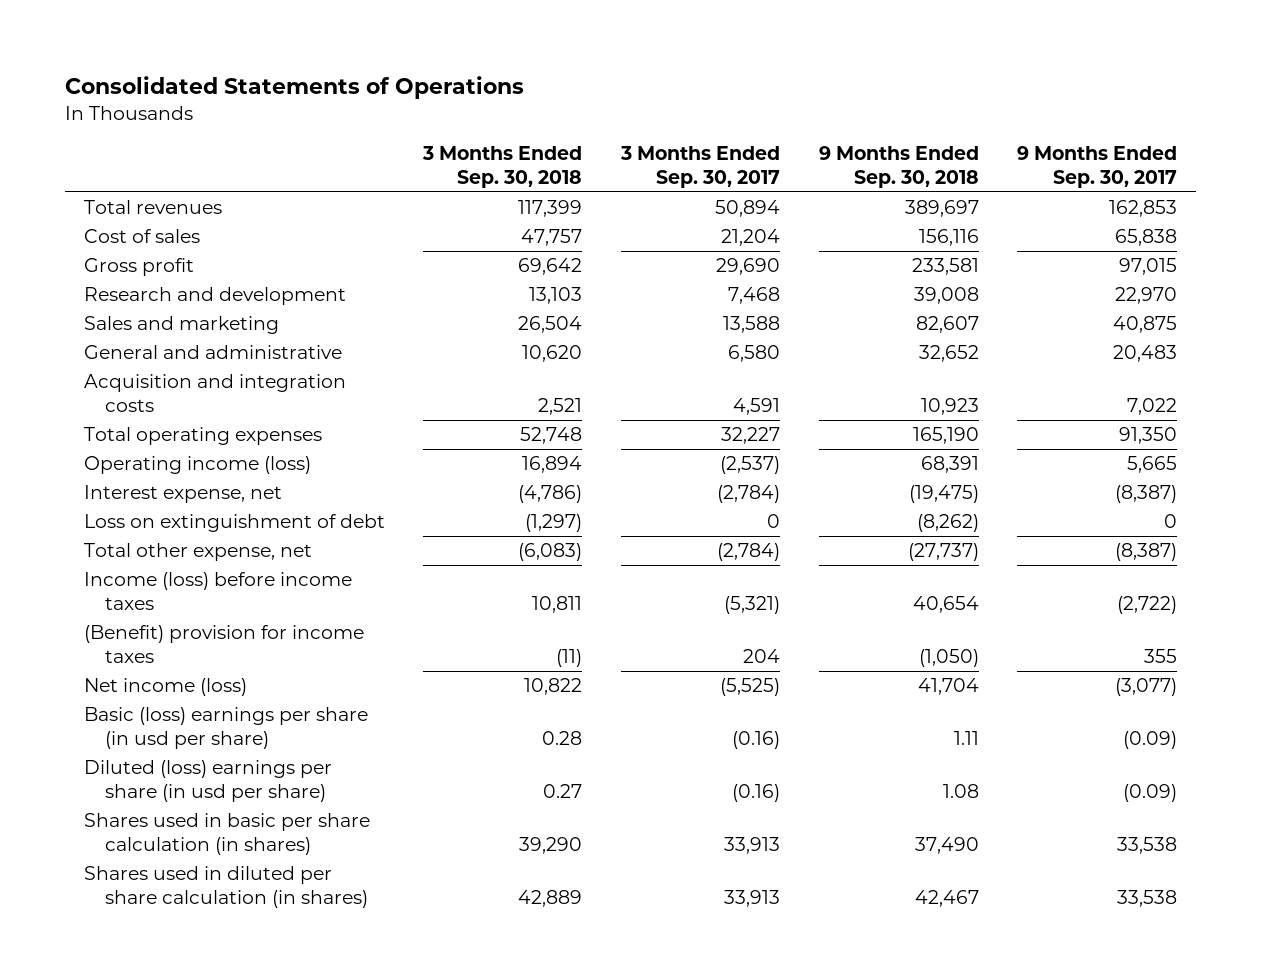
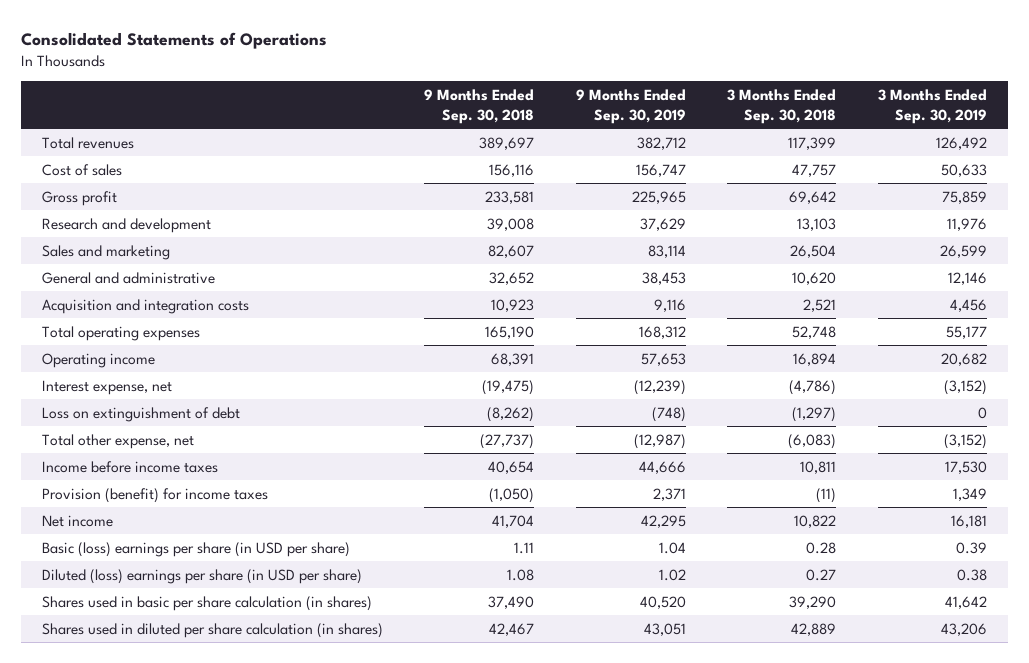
- | 3 Months Ended Sep. 30, 2018 | 3 Months Ended Sep. 30, 2017 | 9 Months Ended Sep. 30, 2018 | 9 Months Ended Sep. 30, 2017
+ | 9 Months Ended Sep. 30, 2018 | 9 Months Ended Sep. 30, 2019 | 3 Months Ended Sep. 30, 2018 | 3 Months Ended Sep. 30, 2019
- Operating income (loss) | 16,894 | (2,537) | 68,391 | 5,665
+ Operating income | 68,391 | 57,653 | 16,894 | 20,682
- Income (loss) before income taxes | 10,811 | (5,321) | 40,654 | (2,722)
- (Benefit) provision for income taxes | (11) | 204 | (1,050) | 355
- Net income (loss) | 10,822 | (5,525) | 41,704 | (3,077)
- Basic (loss) earnings per share (in usd per share) | 0.28 | (0.16) | 1.11 | (0.09)
- Diluted (loss) earnings per share (in usd per share) | 0.27 | (0.16) | 1.08 | (0.09)
+ Income before income taxes | 40,654 | 44,666 | 10,811 | 17,530
+ Provision (benefit) for income taxes | (1,050) | 2,371 | (11) | 1,349
+ Net income | 41,704 | 42,295 | 10,822 | 16,181
+ Basic (loss) earnings per share (in USD per share) | 1.11 | 1.04 | 0.28 | 0.39
+ Diluted (loss) earnings per share (in USD per share) | 1.08 | 1.02 | 0.27 | 0.38

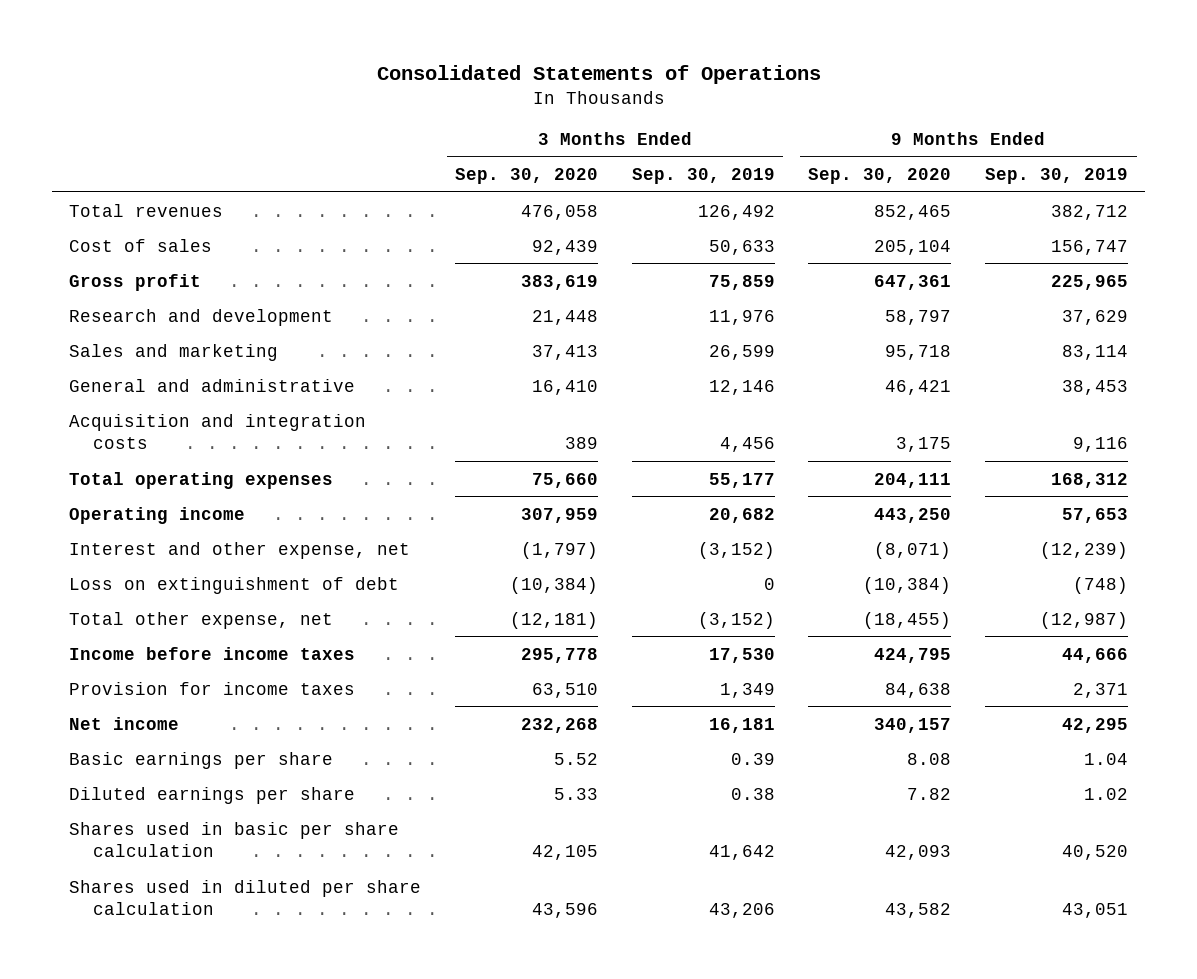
- | 9 Months Ended Sep. 30, 2018 | 9 Months Ended Sep. 30, 2019 | 3 Months Ended Sep. 30, 2018 | 3 Months Ended Sep. 30, 2019
+ | 3 Months Ended Sep. 30, 2020 | 3 Months Ended Sep. 30, 2019 | 9 Months Ended Sep. 30, 2020 | 9 Months Ended Sep. 30, 2019
- Interest expense, net | (19,475) | (12,239) | (4,786) | (3,152)
+ Interest and other expense, net | (1,797) | (3,152) | (8,071) | (12,239)
- Provision (benefit) for income taxes | (1,050) | 2,371 | (11) | 1,349
+ Provision for income taxes | 63,510 | 1,349 | 84,638 | 2,371
- Basic (loss) earnings per share (in USD per share) | 1.11 | 1.04 | 0.28 | 0.39
- Diluted (loss) earnings per share (in USD per share) | 1.08 | 1.02 | 0.27 | 0.38
- Shares used in basic per share calculation (in shares) | 37,490 | 40,520 | 39,290 | 41,642
- Shares used in diluted per share calculation (in shares) | 42,467 | 43,051 | 42,889 | 43,206
+ Basic earnings per share | 5.52 | 0.39 | 8.08 | 1.04
+ Diluted earnings per share | 5.33 | 0.38 | 7.82 | 1.02
+ Shares used in basic per share calculation | 42,105 | 41,642 | 42,093 | 40,520
+ Shares used in diluted per share calculation | 43,596 | 43,206 | 43,582 | 43,051

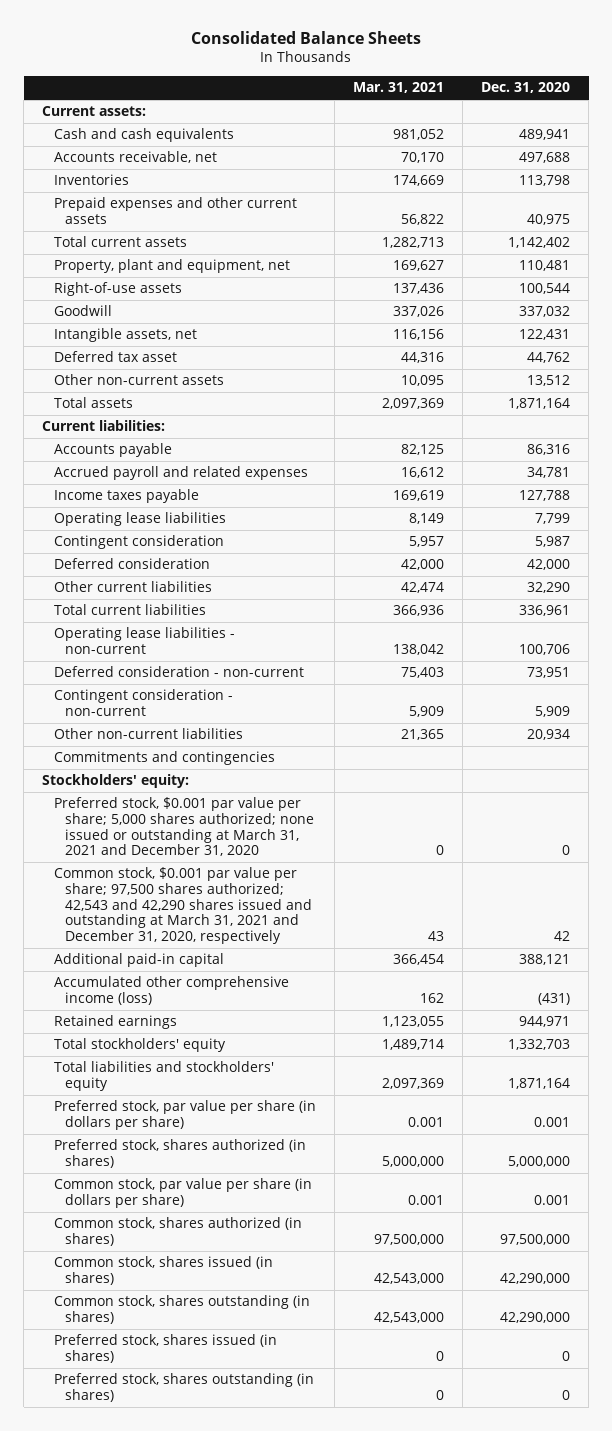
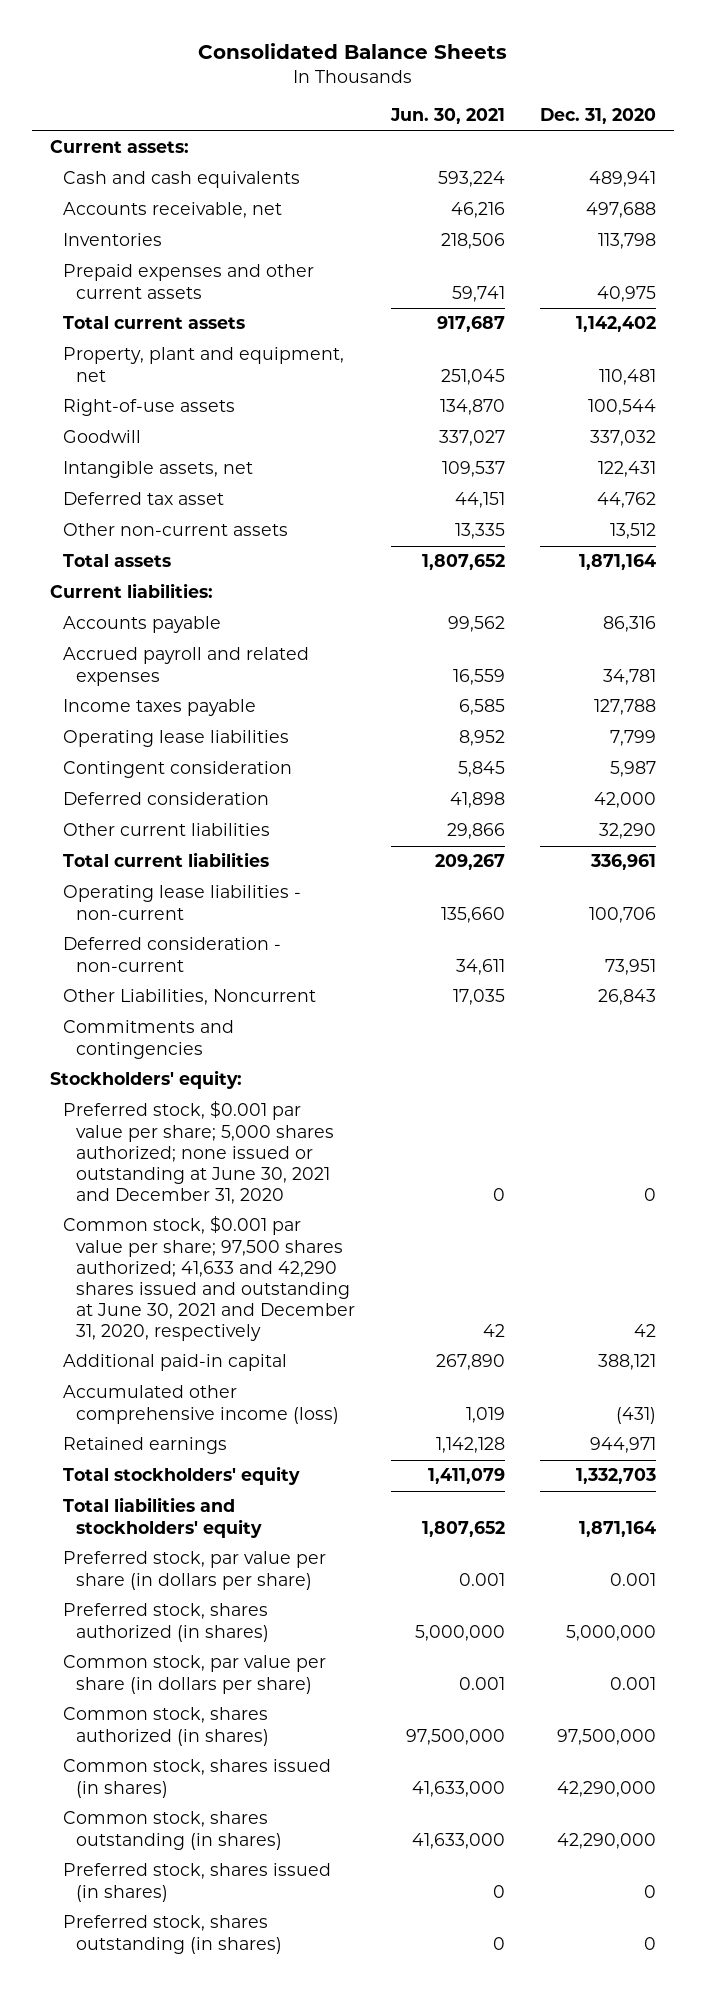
- | Mar. 31, 2021 | Dec. 31, 2020
+ | Jun. 30, 2021 | Dec. 31, 2020
- Contingent consideration - non-current | 5,909 | 5,909
- Other non-current liabilities | 21,365 | 20,934
+ Other Liabilities, Noncurrent | 17,035 | 26,843
- Preferred stock, $0.001 par value per share; 5,000 shares authorized; none issued or outstanding at March 31, 2021 and December 31, 2020 | 0 | 0
- Common stock, $0.001 par value per share; 97,500 shares authorized; 42,543 and 42,290 shares issued and outstanding at March 31, 2021 and December 31, 2020, respectively | 43 | 42
+ Preferred stock, $0.001 par value per share; 5,000 shares authorized; none issued or outstanding at June 30, 2021 and December 31, 2020 | 0 | 0
+ Common stock, $0.001 par value per share; 97,500 shares authorized; 41,633 and 42,290 shares issued and outstanding at June 30, 2021 and December 31, 2020, respectively | 42 | 42

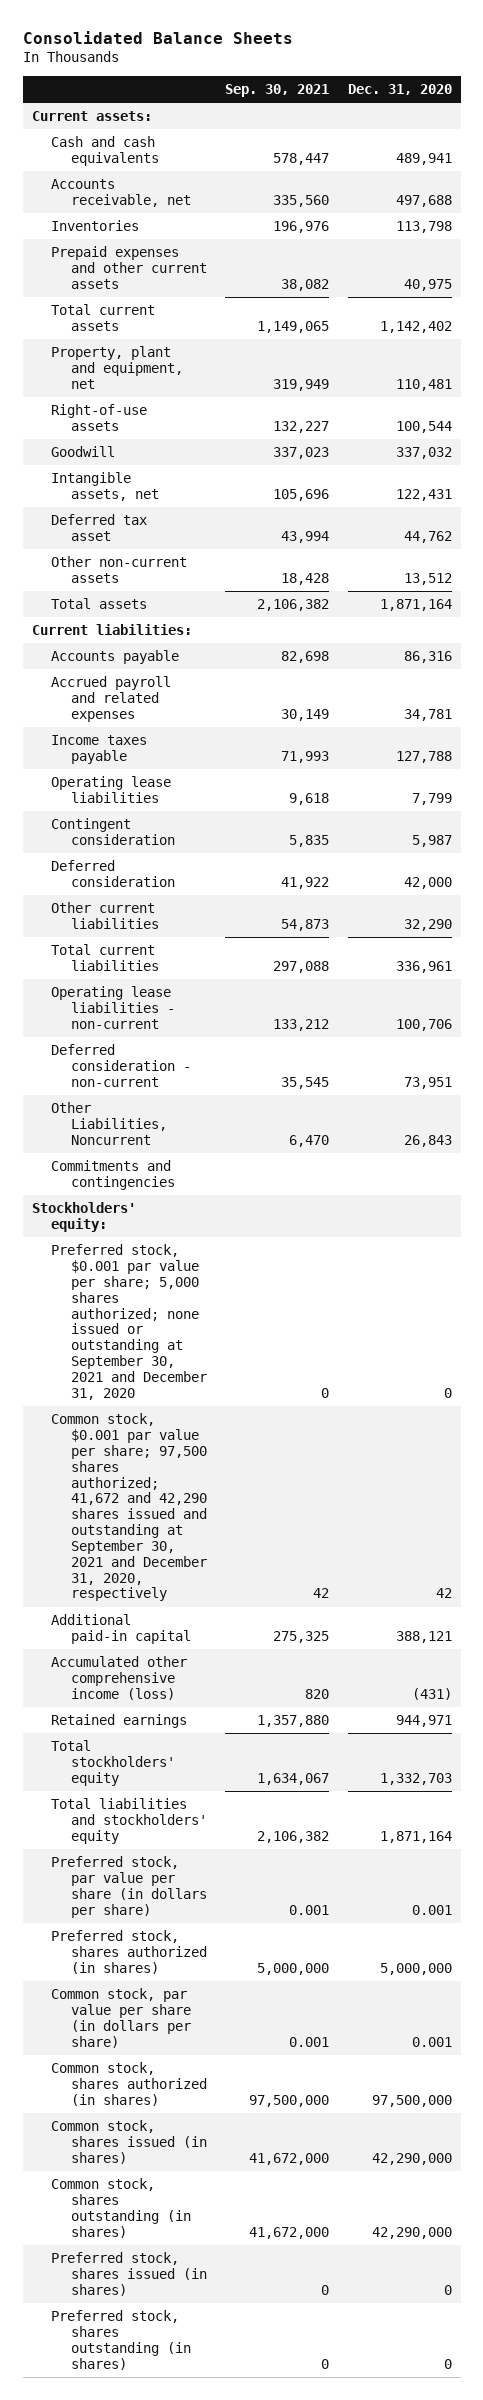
- | Jun. 30, 2021 | Dec. 31, 2020
+ | Sep. 30, 2021 | Dec. 31, 2020
- Preferred stock, $0.001 par value per share; 5,000 shares authorized; none issued or outstanding at June 30, 2021 and December 31, 2020 | 0 | 0
- Common stock, $0.001 par value per share; 97,500 shares authorized; 41,633 and 42,290 shares issued and outstanding at June 30, 2021 and December 31, 2020, respectively | 42 | 42
+ Preferred stock, $0.001 par value per share; 5,000 shares authorized; none issued or outstanding at September 30, 2021 and December 31, 2020 | 0 | 0
+ Common stock, $0.001 par value per share; 97,500 shares authorized; 41,672 and 42,290 shares issued and outstanding at September 30, 2021 and December 31, 2020, respectively | 42 | 42

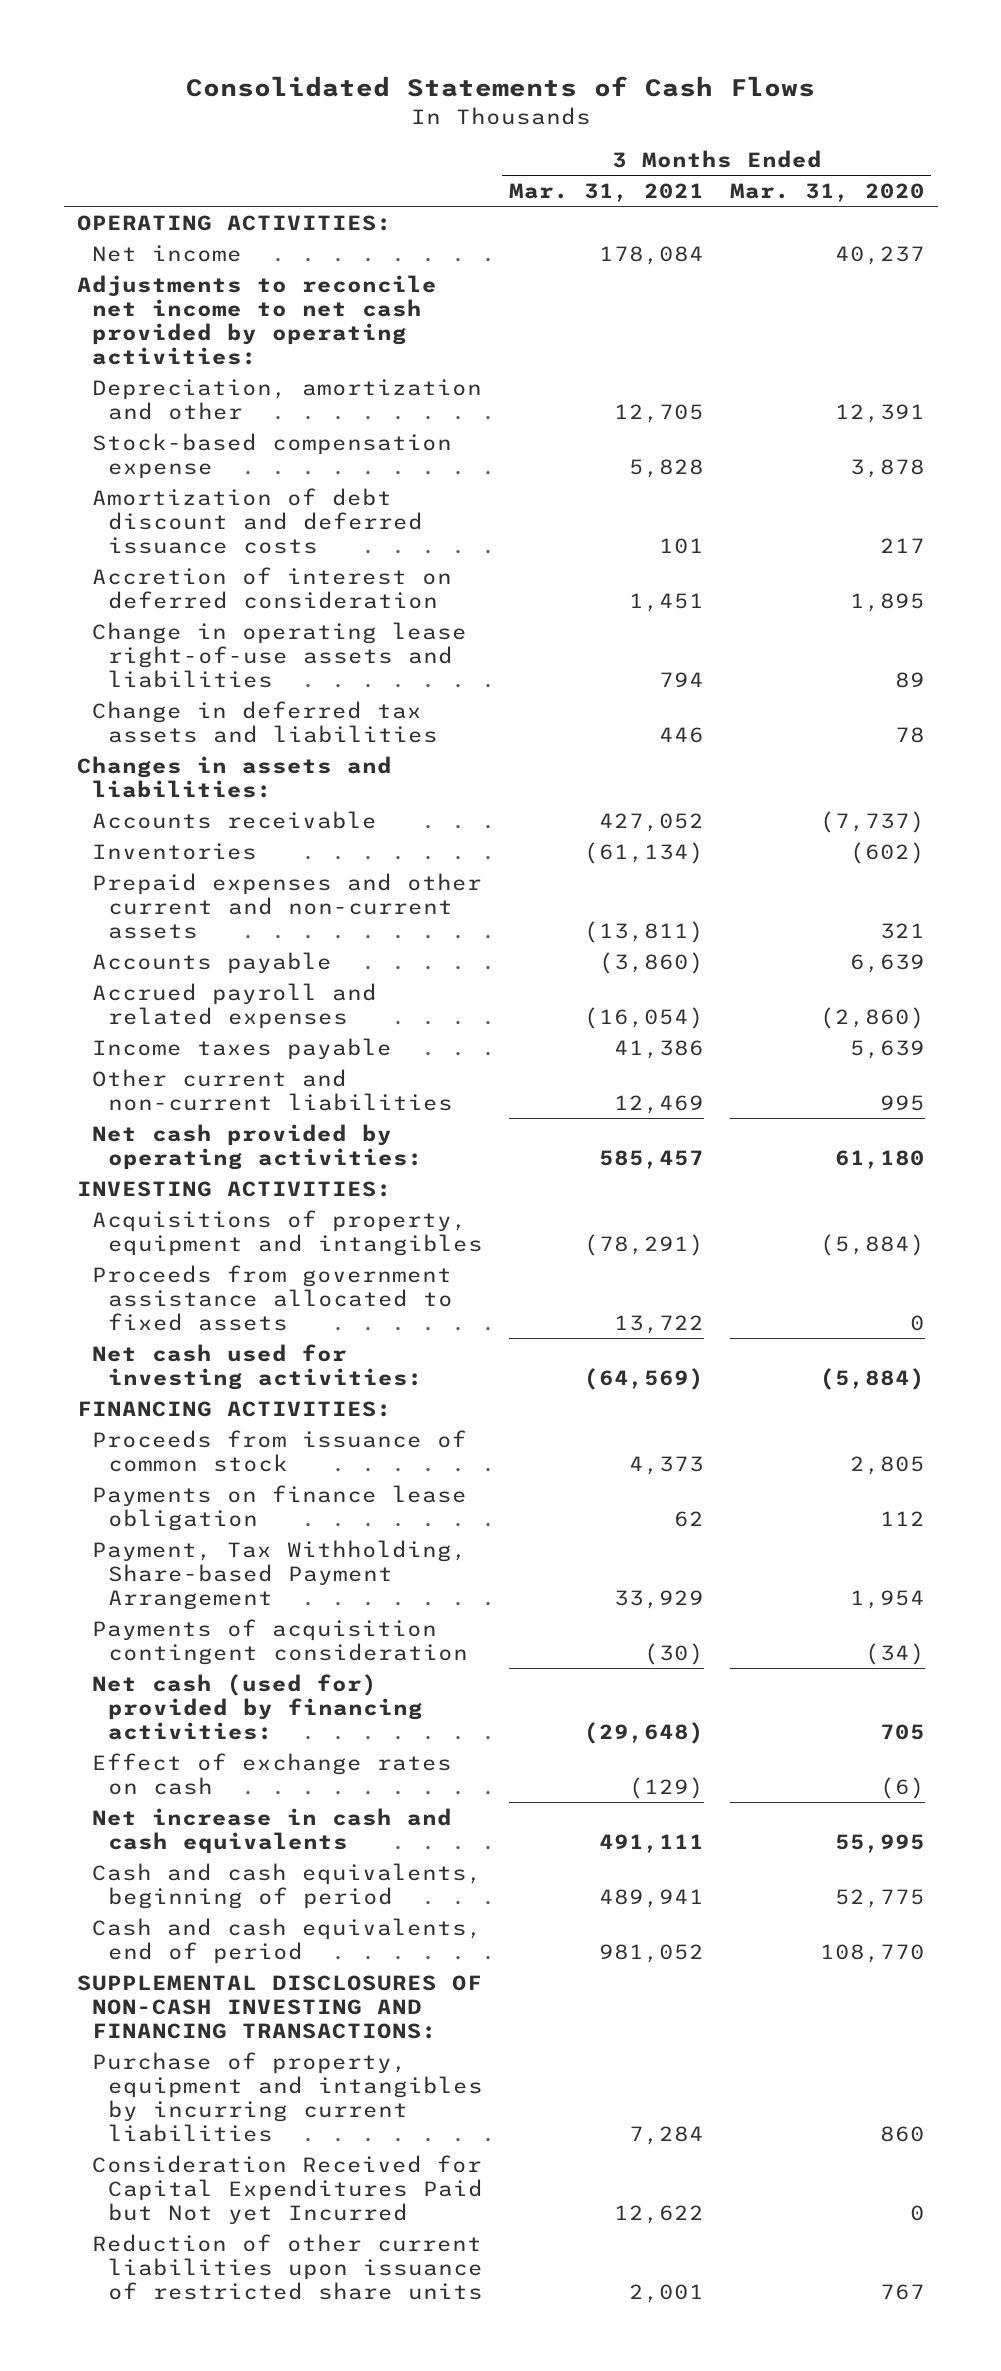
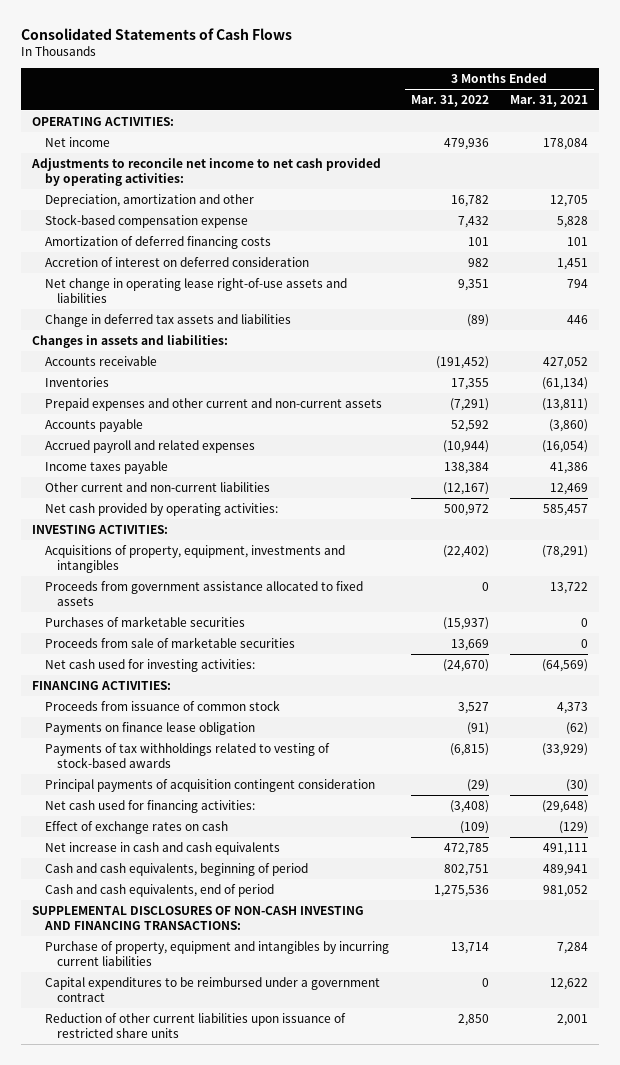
- | 3 Months Ended Mar. 31, 2021 | 3 Months Ended Mar. 31, 2020
+ | 3 Months Ended Mar. 31, 2022 | 3 Months Ended Mar. 31, 2021
- Amortization of debt discount and deferred issuance costs | 101 | 217
+ Amortization of deferred financing costs | 101 | 101
- Change in operating lease right-of-use assets and liabilities | 794 | 89
+ Net change in operating lease right-of-use assets and liabilities | 9,351 | 794
- Acquisitions of property, equipment and intangibles | (78,291) | (5,884)
+ Acquisitions of property, equipment, investments and intangibles | (22,402) | (78,291)
+ Purchases of marketable securities | (15,937) | 0
+ Proceeds from sale of marketable securities | 13,669 | 0
- Payments on finance lease obligation | 62 | 112
- Payment, Tax Withholding, Share-based Payment Arrangement | 33,929 | 1,954
- Payments of acquisition contingent consideration | (30) | (34)
- Net cash (used for) provided by financing activities: | (29,648) | 705
+ Payments on finance lease obligation | (91) | (62)
+ Payments of tax withholdings related to vesting of stock-based awards | (6,815) | (33,929)
+ Principal payments of acquisition contingent consideration | (29) | (30)
+ Net cash used for financing activities: | (3,408) | (29,648)
- Consideration Received for Capital Expenditures Paid but Not yet Incurred | 12,622 | 0
+ Capital expenditures to be reimbursed under a government contract | 0 | 12,622

